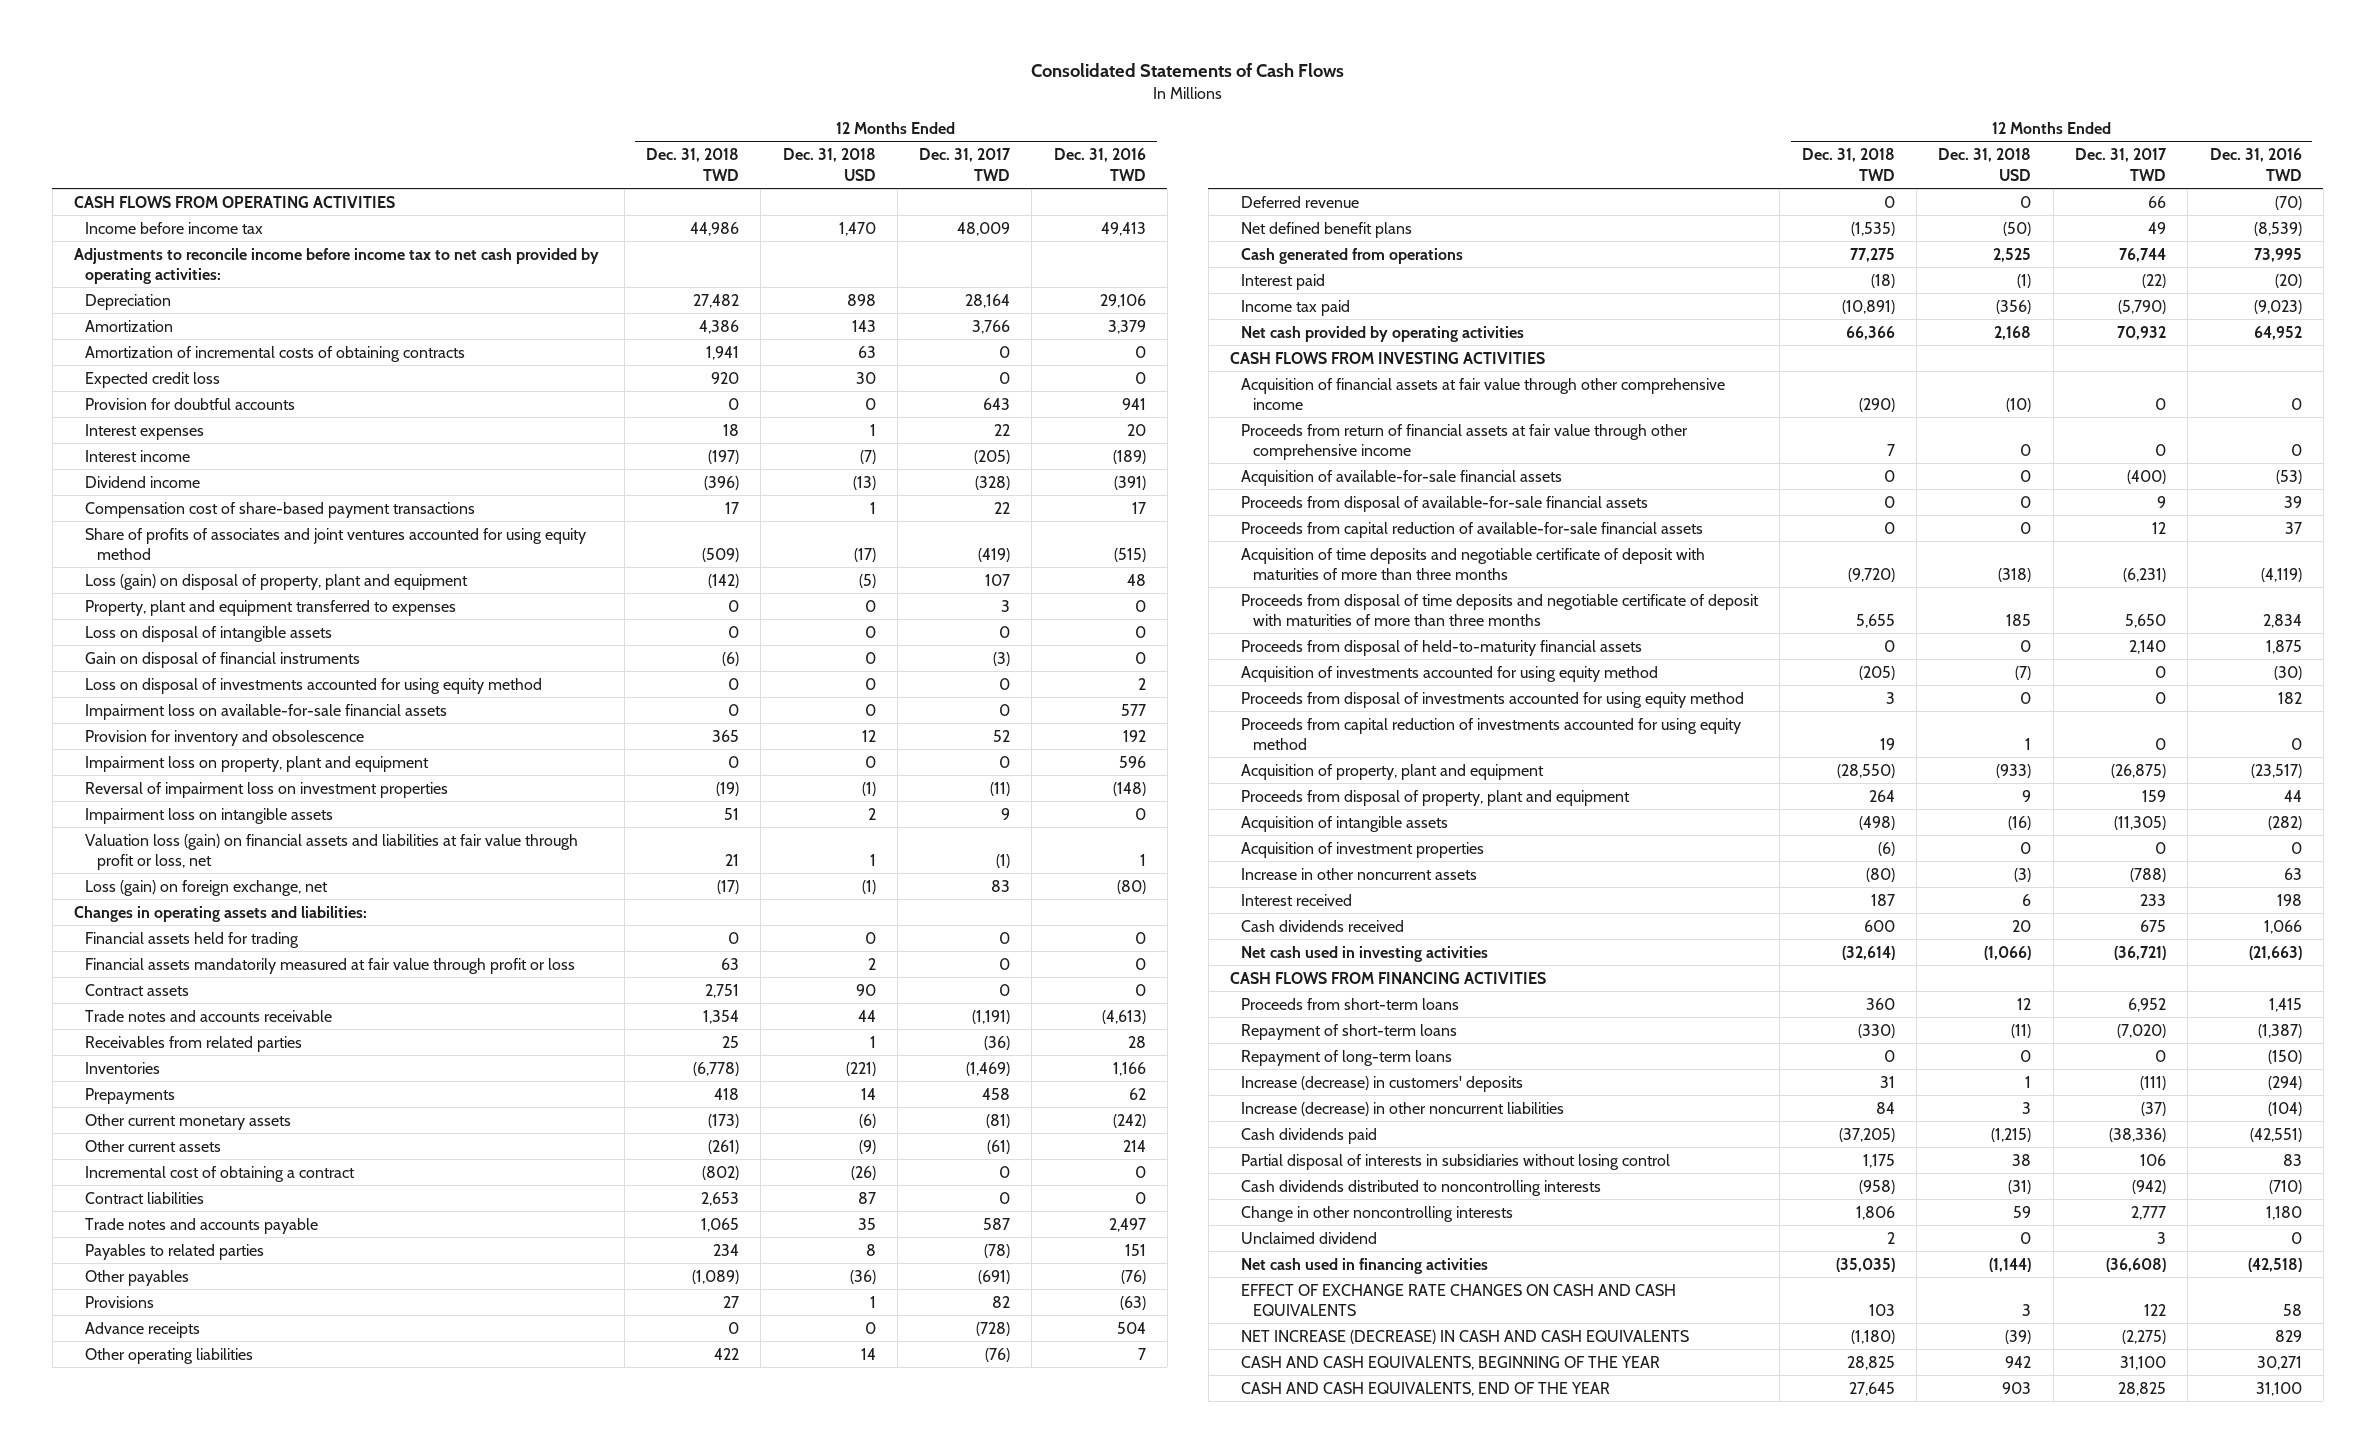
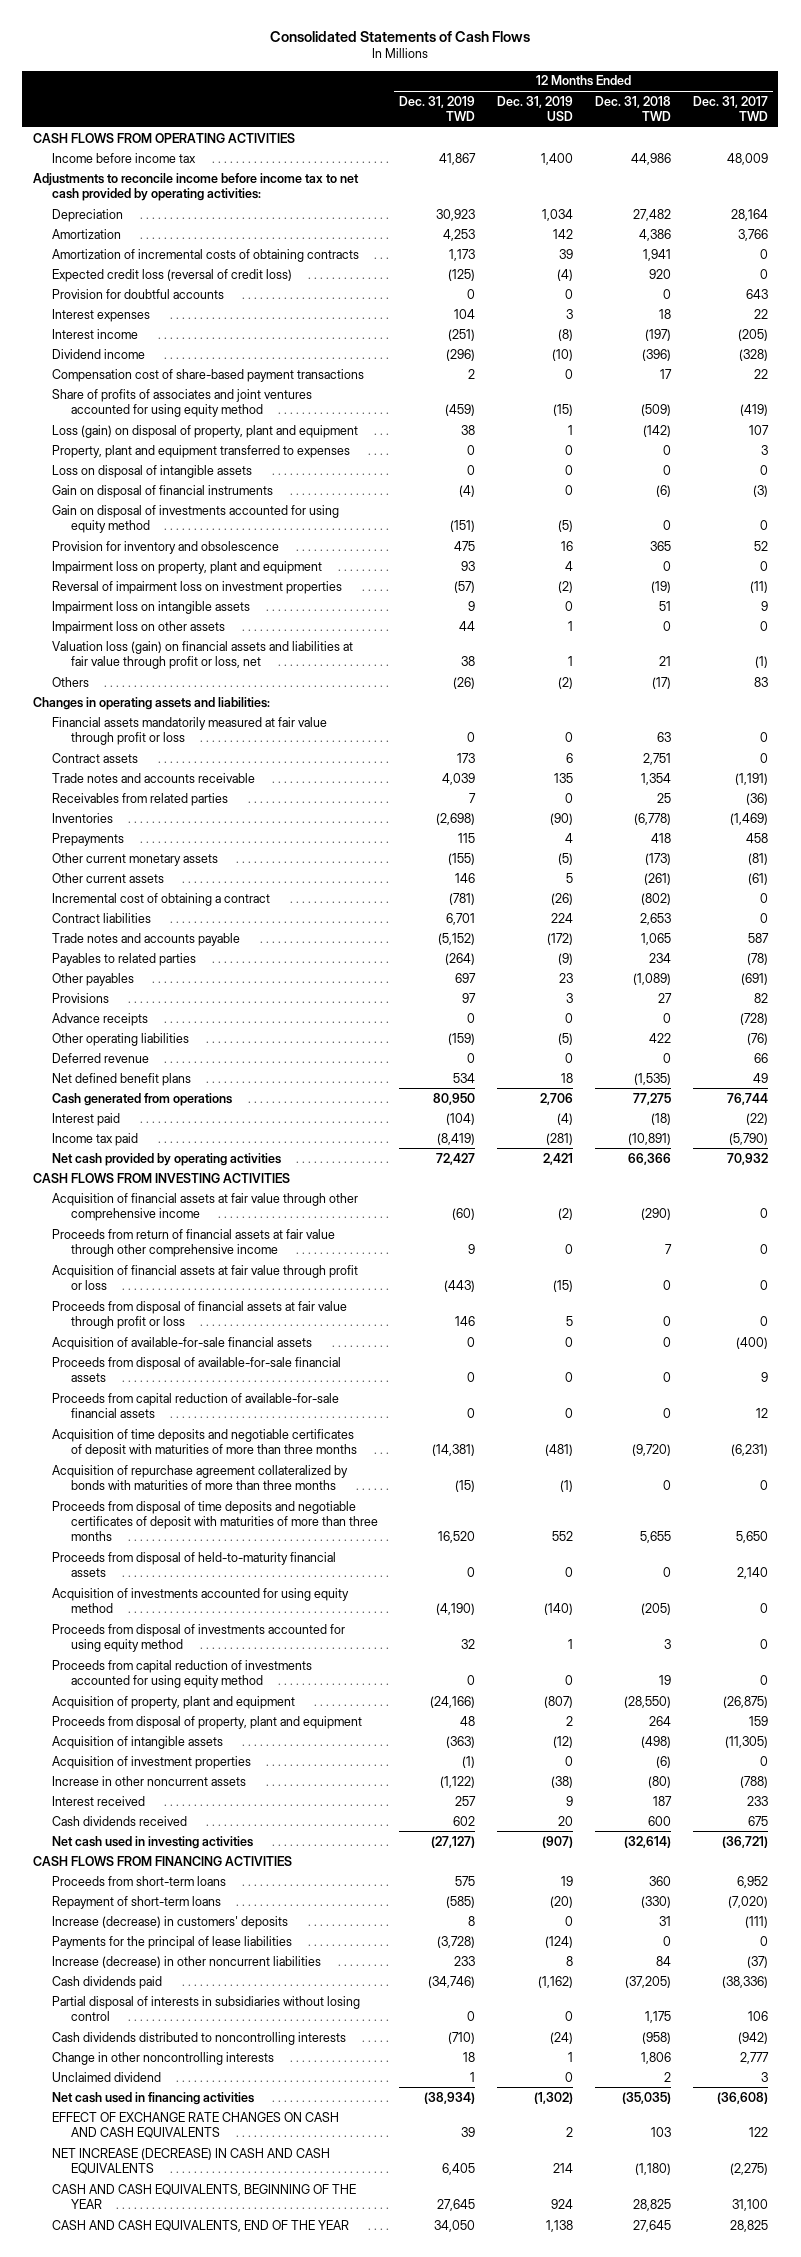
- | 12 Months Ended Dec. 31, 2018 TWD | 12 Months Ended Dec. 31, 2018 USD | 12 Months Ended Dec. 31, 2017 TWD | 12 Months Ended Dec. 31, 2016 TWD
+ | 12 Months Ended Dec. 31, 2019 TWD | 12 Months Ended Dec. 31, 2019 USD | 12 Months Ended Dec. 31, 2018 TWD | 12 Months Ended Dec. 31, 2017 TWD
- Expected credit loss | 920 | 30 | 0 | 0
+ Expected credit loss (reversal of credit loss) | (125) | (4) | 920 | 0
- Loss on disposal of investments accounted for using equity method | 0 | 0 | 0 | 2
- Impairment loss on available-for-sale financial assets | 0 | 0 | 0 | 577
+ Gain on disposal of investments accounted for using equity method | (151) | (5) | 0 | 0
+ Impairment loss on other assets | 44 | 1 | 0 | 0
- Loss (gain) on foreign exchange, net | (17) | (1) | 83 | (80)
+ Others | (26) | (2) | (17) | 83
- Financial assets held for trading | 0 | 0 | 0 | 0
+ Acquisition of financial assets at fair value through profit or loss | (443) | (15) | 0 | 0
+ Proceeds from disposal of financial assets at fair value through profit or loss | 146 | 5 | 0 | 0
- Acquisition of time deposits and negotiable certificate of deposit with maturities of more than three months | (9,720) | (318) | (6,231) | (4,119)
- Proceeds from disposal of time deposits and negotiable certificate of deposit with maturities of more than three months | 5,655 | 185 | 5,650 | 2,834
+ Acquisition of time deposits and negotiable certificates of deposit with maturities of more than three months | (14,381) | (481) | (9,720) | (6,231)
+ Acquisition of repurchase agreement collateralized by bonds with maturities of more than three months | (15) | (1) | 0 | 0
+ Proceeds from disposal of time deposits and negotiable certificates of deposit with maturities of more than three months | 16,520 | 552 | 5,655 | 5,650
- Repayment of long-term loans | 0 | 0 | 0 | (150)
+ Payments for the principal of lease liabilities | (3,728) | (124) | 0 | 0

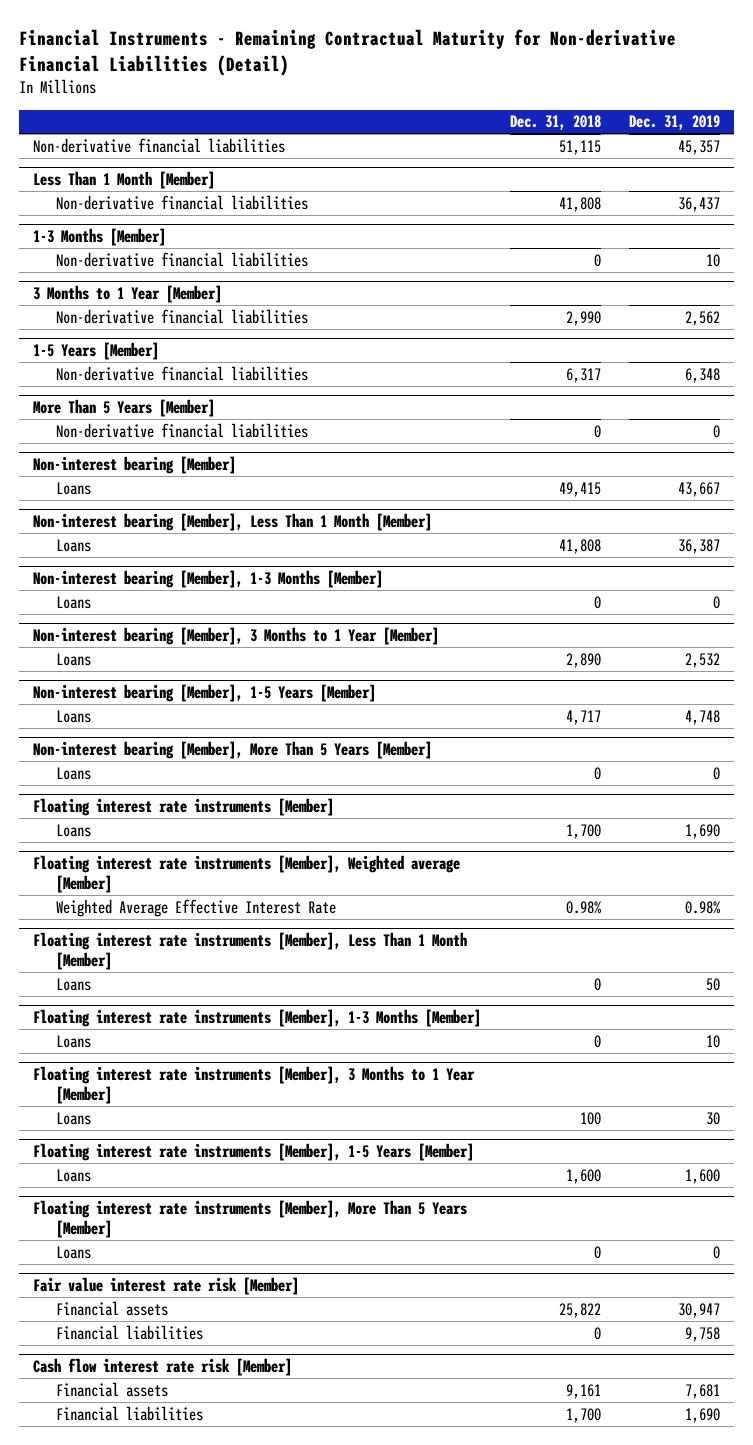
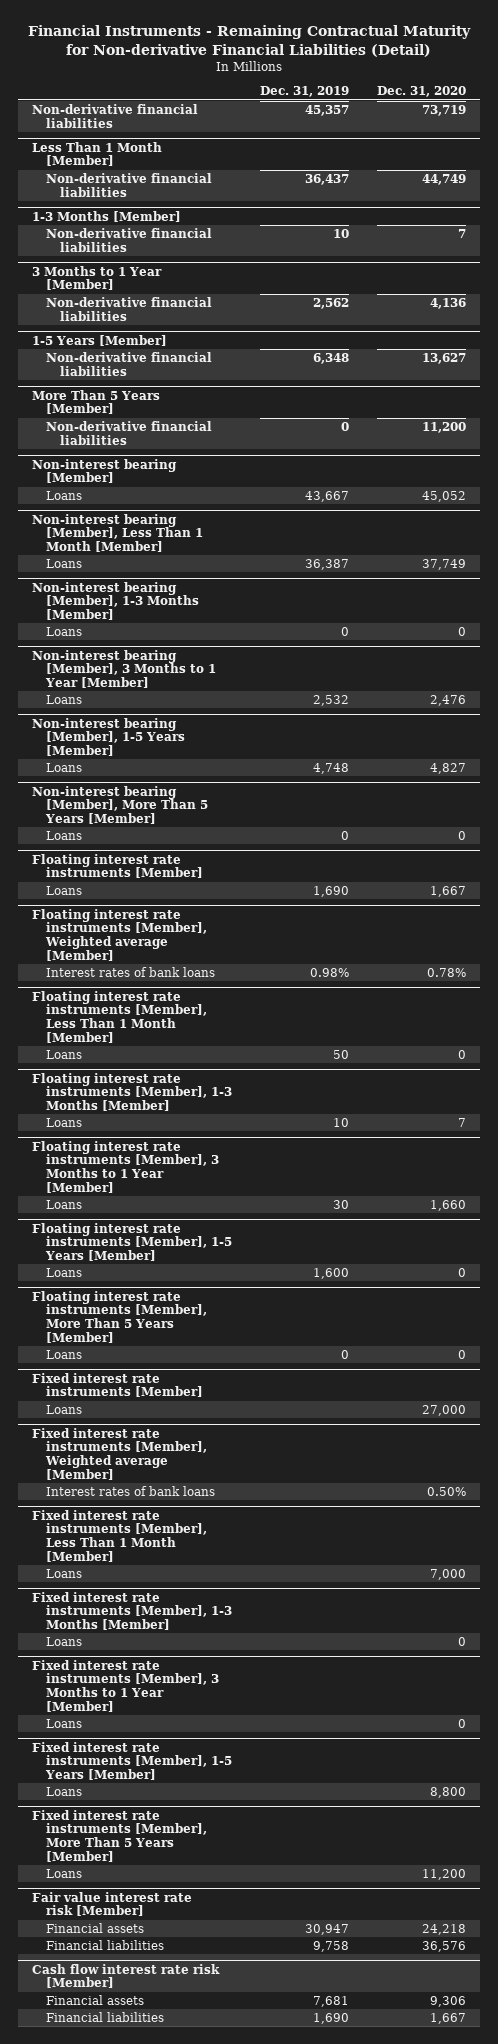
- | Dec. 31, 2018 | Dec. 31, 2019
+ | Dec. 31, 2019 | Dec. 31, 2020
@ Floating interest rate instruments [Member], Weighted average [Member]
- Weighted Average Effective Interest Rate | 0.98% | 0.98%
+ Interest rates of bank loans | 0.98% | 0.78%
+ Fixed interest rate instruments [Member]
+ Loans | | 27,000
+ Fixed interest rate instruments [Member], Weighted average [Member]
+ Interest rates of bank loans | | 0.50%
+ Fixed interest rate instruments [Member], Less Than 1 Month [Member]
+ Loans | | 7,000
+ Fixed interest rate instruments [Member], 1-3 Months [Member]
+ Loans | | 0
+ Fixed interest rate instruments [Member], 3 Months to 1 Year [Member]
+ Loans | | 0
+ Fixed interest rate instruments [Member], 1-5 Years [Member]
+ Loans | | 8,800
+ Fixed interest rate instruments [Member], More Than 5 Years [Member]
+ Loans | | 11,200

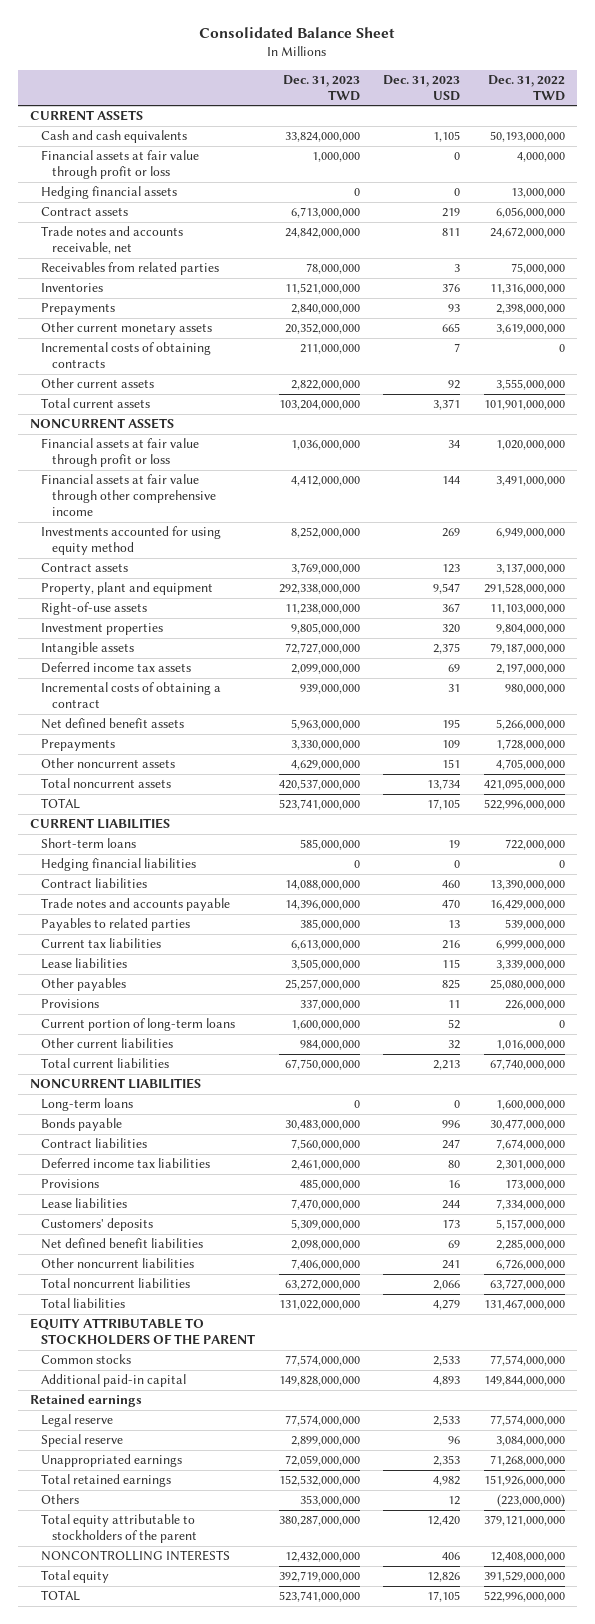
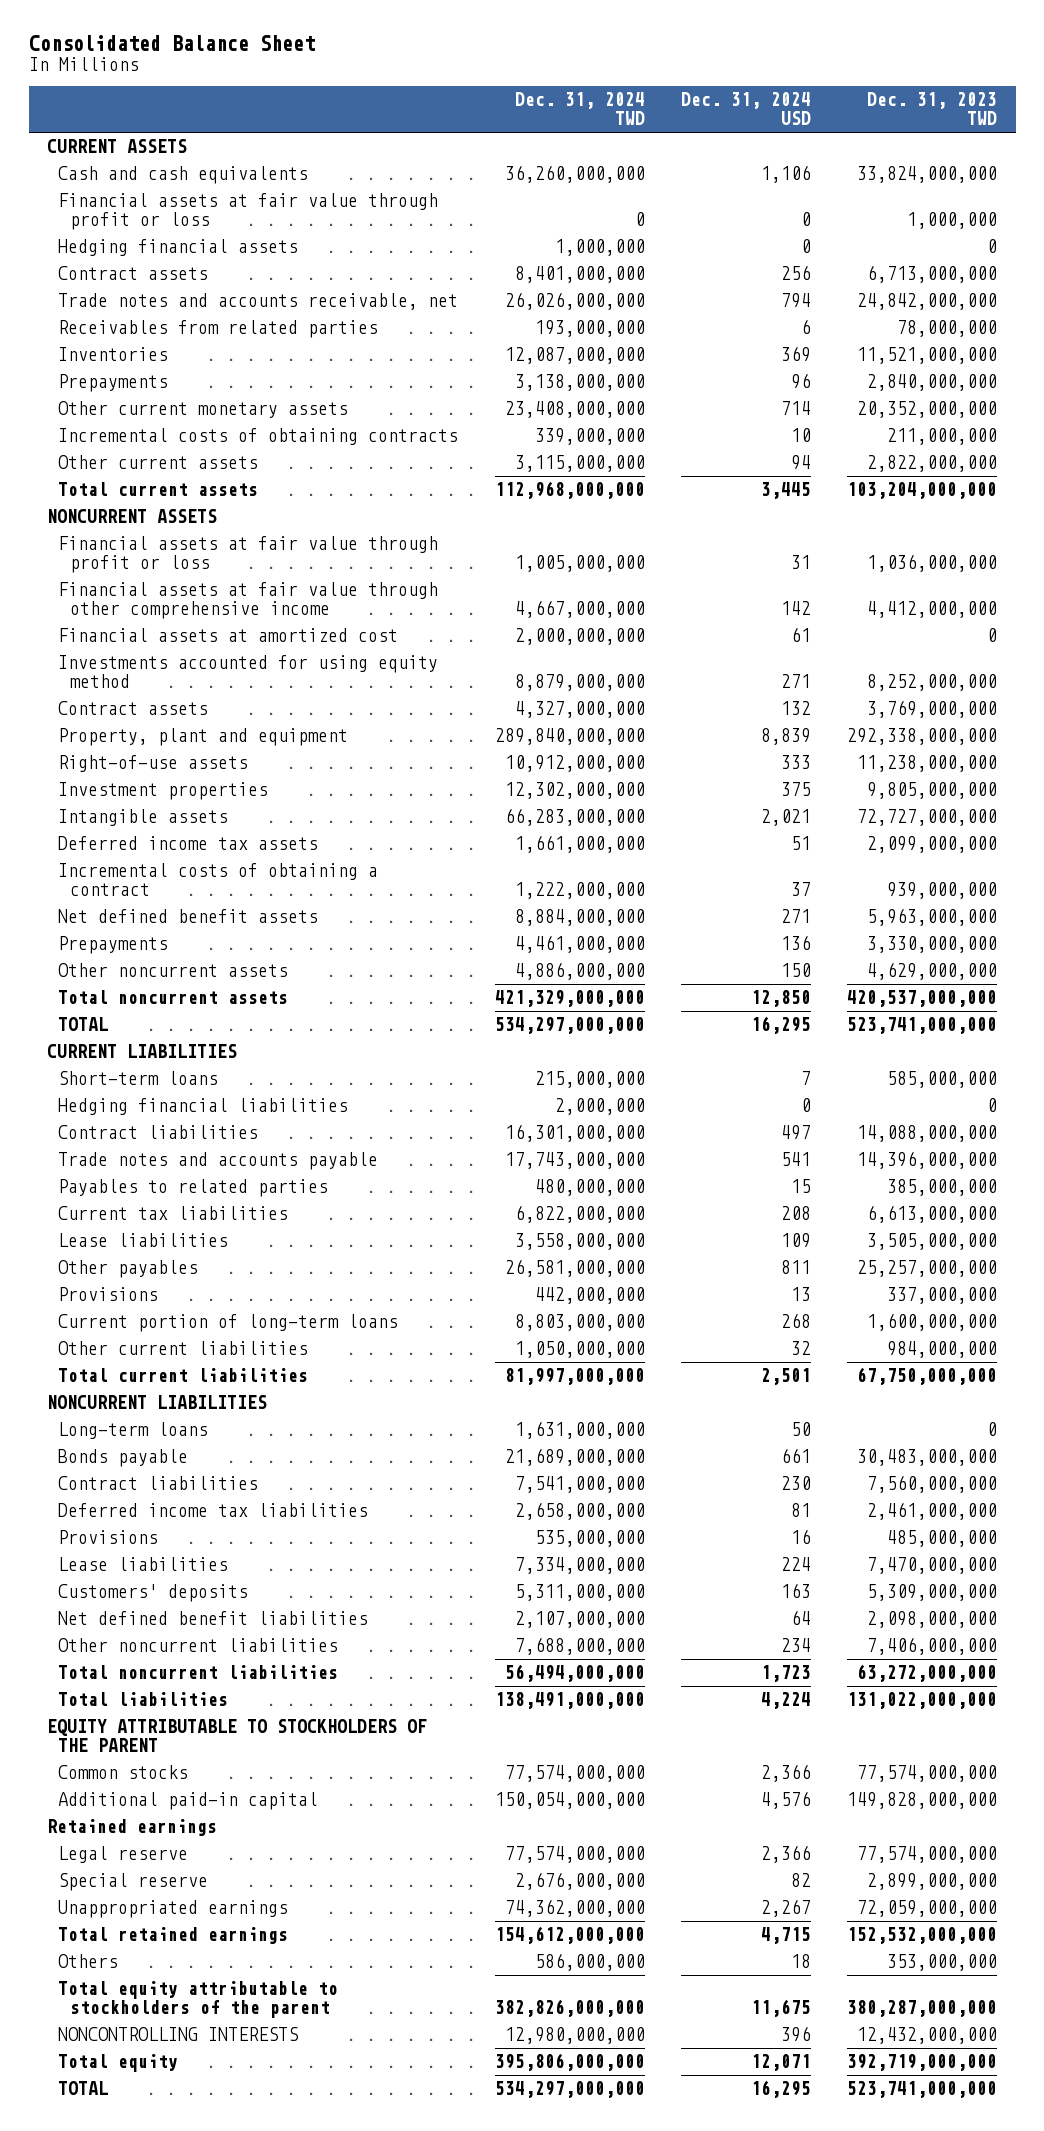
- | Dec. 31, 2023 TWD | Dec. 31, 2023 USD | Dec. 31, 2022 TWD
+ | Dec. 31, 2024 TWD | Dec. 31, 2024 USD | Dec. 31, 2023 TWD
+ Financial assets at amortized cost | 2,000,000,000 | 61 | 0

